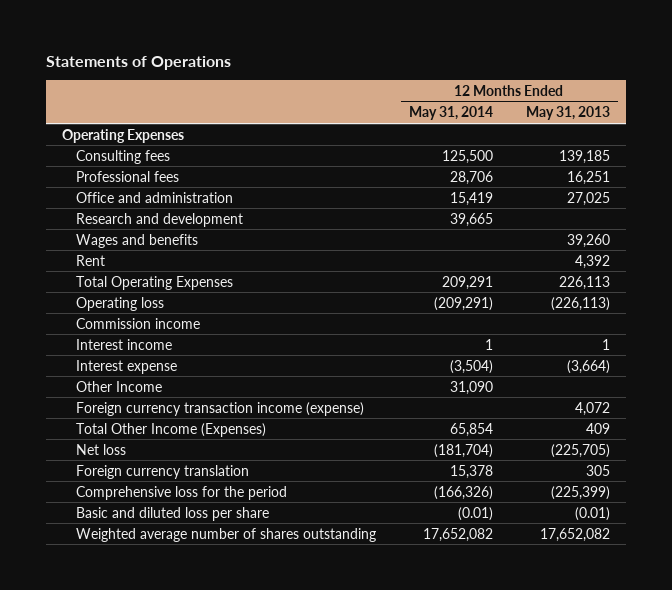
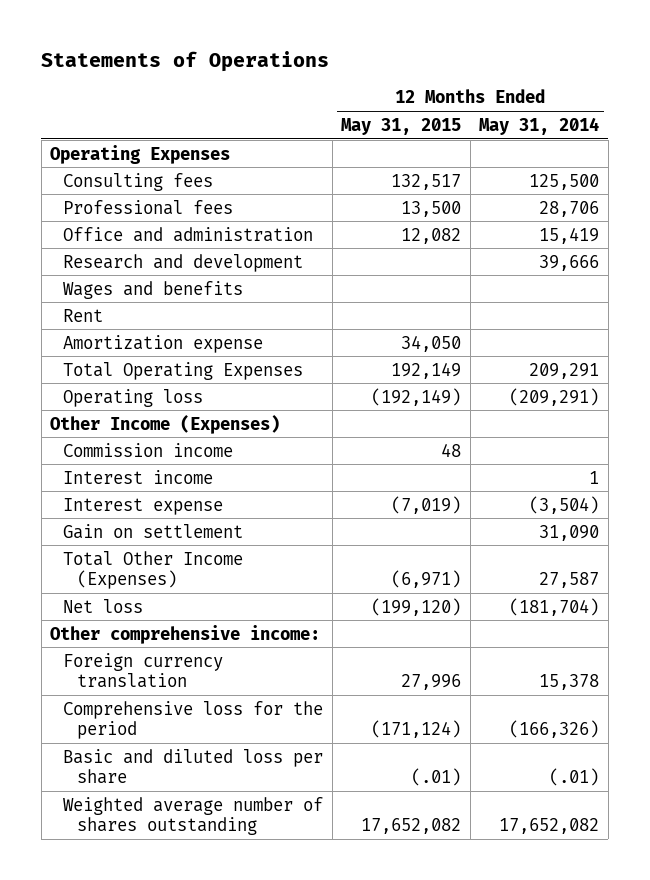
- | 12 Months Ended May 31, 2014 | 12 Months Ended May 31, 2013
+ | 12 Months Ended May 31, 2015 | 12 Months Ended May 31, 2014
- Research and development | 39,665 |
+ Research and development | | 39,666
+ Amortization expense | 34,050 |
+ Other Income (Expenses)
- Other Income | 31,090 |
- Foreign currency transaction income (expense) | | 4,072
- Total Other Income (Expenses) | 65,854 | 409
+ Gain on settlement | | 31,090
+ Total Other Income (Expenses) | (6,971) | 27,587
+ Other comprehensive income:
- Basic and diluted loss per share | (0.01) | (0.01)
+ Basic and diluted loss per share | (.01) | (.01)

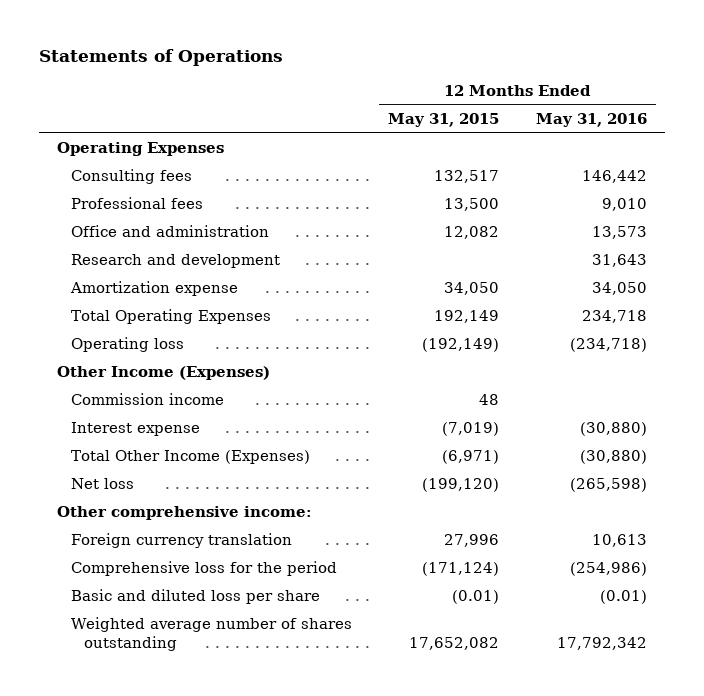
- | 12 Months Ended May 31, 2015 | 12 Months Ended May 31, 2014
+ | 12 Months Ended May 31, 2015 | 12 Months Ended May 31, 2016
- Wages and benefits
- Rent
- Interest income | | 1
- Gain on settlement | | 31,090
- Basic and diluted loss per share | (.01) | (.01)
+ Basic and diluted loss per share | (0.01) | (0.01)

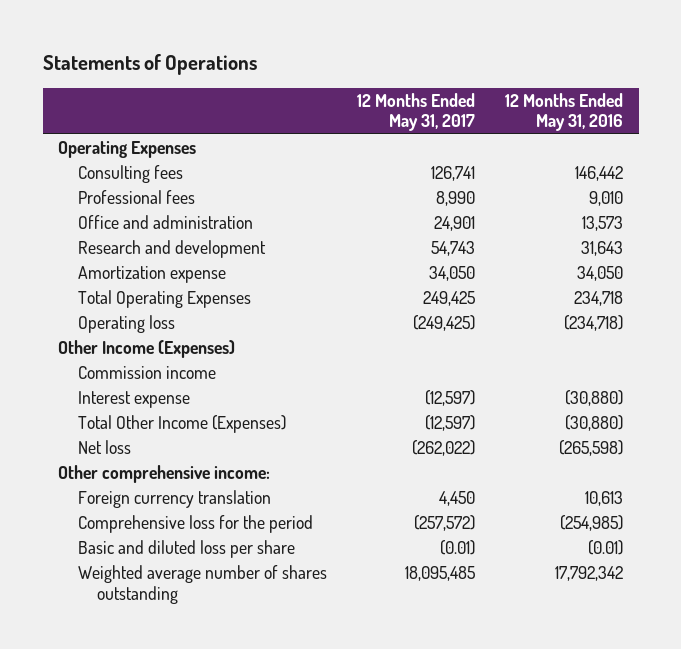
- | 12 Months Ended May 31, 2015 | 12 Months Ended May 31, 2016
+ | 12 Months Ended May 31, 2017 | 12 Months Ended May 31, 2016
- Comprehensive loss for the period | (171,124) | (254,986)
+ Comprehensive loss for the period | (257,572) | (254,985)

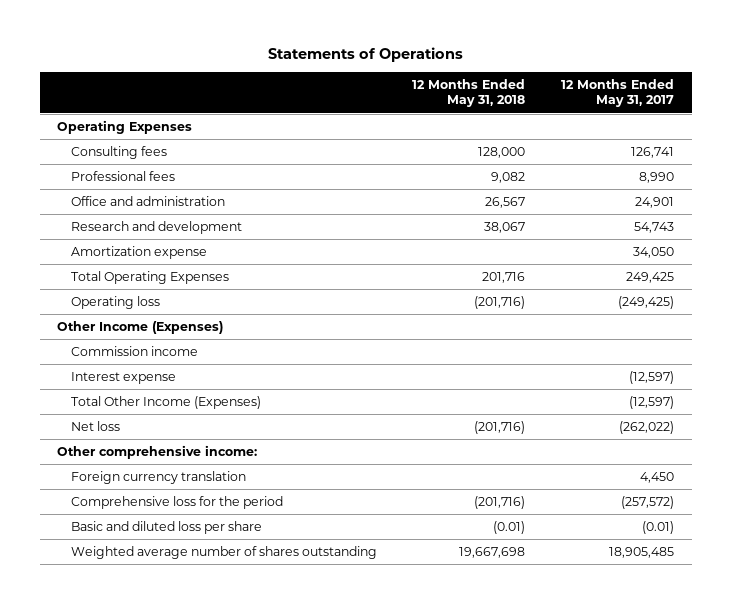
- | 12 Months Ended May 31, 2017 | 12 Months Ended May 31, 2016
+ | 12 Months Ended May 31, 2018 | 12 Months Ended May 31, 2017
- Weighted average number of shares outstanding | 18,095,485 | 17,792,342
+ Weighted average number of shares outstanding | 19,667,698 | 18,905,485

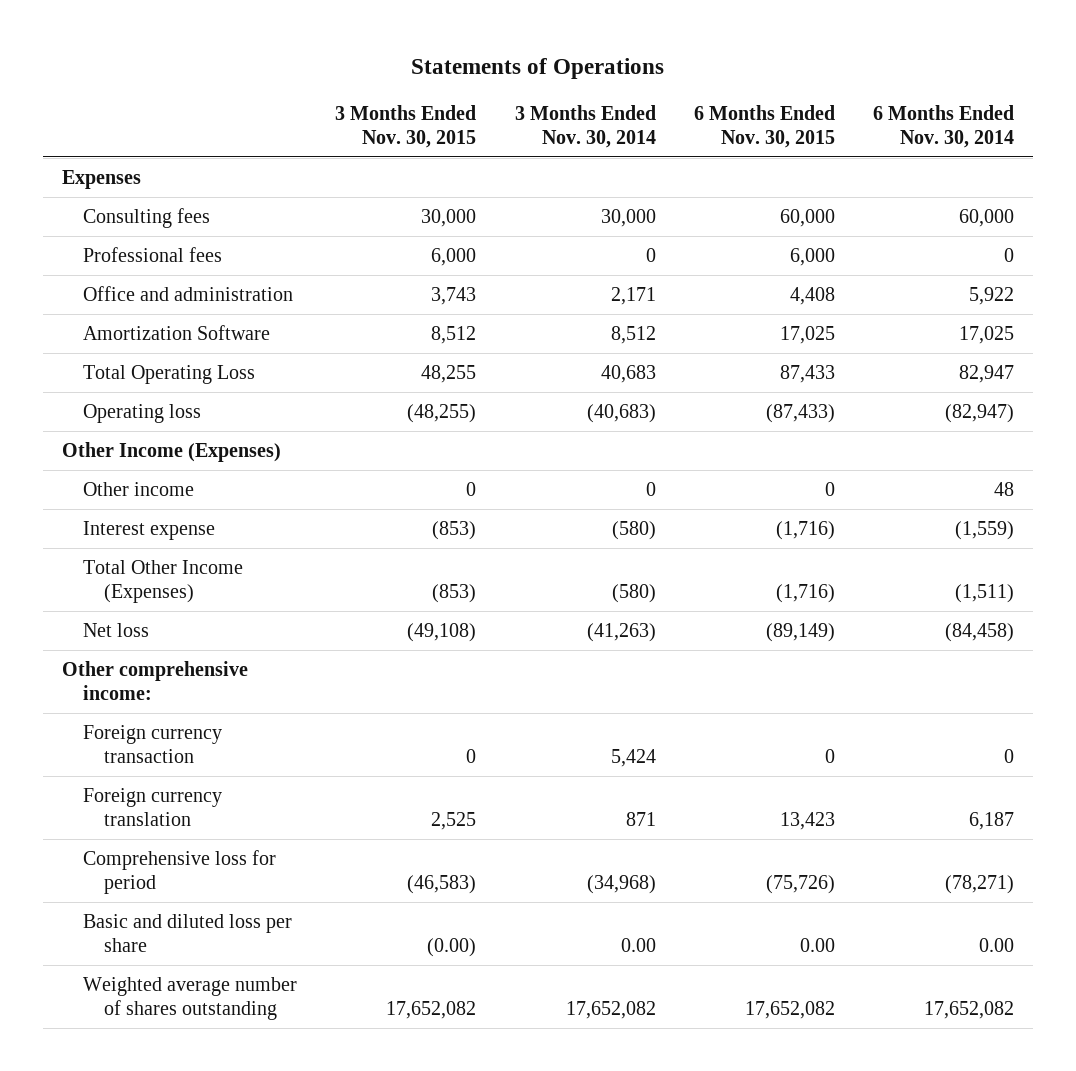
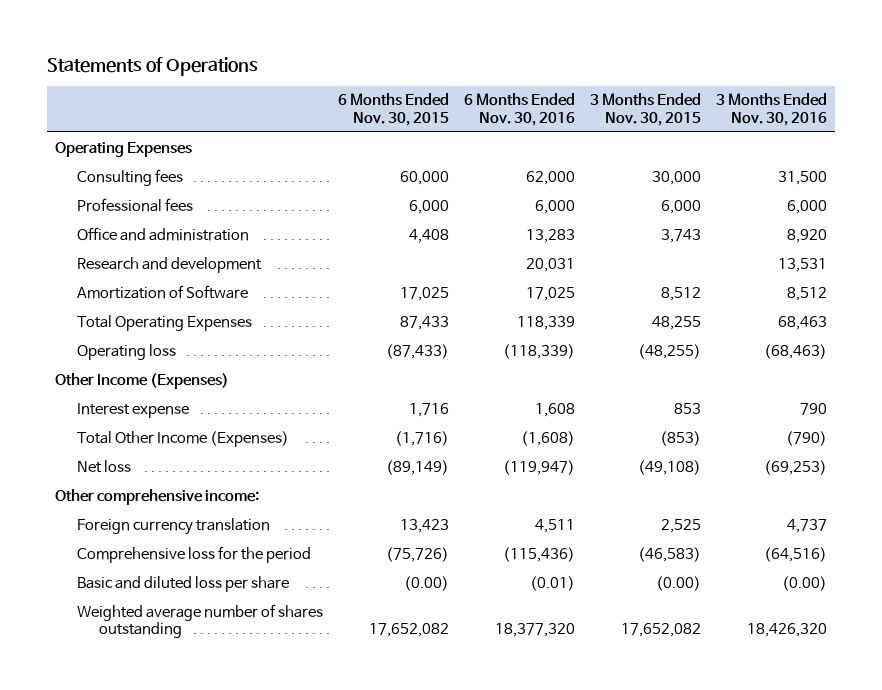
- | 3 Months Ended Nov. 30, 2015 | 3 Months Ended Nov. 30, 2014 | 6 Months Ended Nov. 30, 2015 | 6 Months Ended Nov. 30, 2014
+ | 6 Months Ended Nov. 30, 2015 | 6 Months Ended Nov. 30, 2016 | 3 Months Ended Nov. 30, 2015 | 3 Months Ended Nov. 30, 2016
- Expenses
+ Operating Expenses
- Amortization Software | 8,512 | 8,512 | 17,025 | 17,025
- Total Operating Loss | 48,255 | 40,683 | 87,433 | 82,947
+ Research and development | | 20,031 | | 13,531
+ Amortization of Software | 17,025 | 17,025 | 8,512 | 8,512
+ Total Operating Expenses | 87,433 | 118,339 | 48,255 | 68,463
- Other income | 0 | 0 | 0 | 48
- Interest expense | (853) | (580) | (1,716) | (1,559)
+ Interest expense | 1,716 | 1,608 | 853 | 790
- Foreign currency transaction | 0 | 5,424 | 0 | 0
- Comprehensive loss for period | (46,583) | (34,968) | (75,726) | (78,271)
- Basic and diluted loss per share | (0.00) | 0.00 | 0.00 | 0.00
+ Comprehensive loss for the period | (75,726) | (115,436) | (46,583) | (64,516)
+ Basic and diluted loss per share | (0.00) | (0.01) | (0.00) | (0.00)

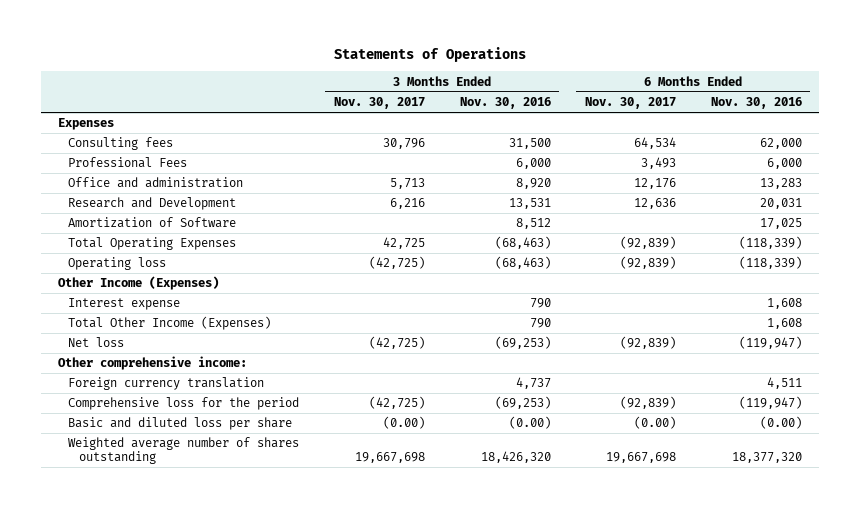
- | 6 Months Ended Nov. 30, 2015 | 6 Months Ended Nov. 30, 2016 | 3 Months Ended Nov. 30, 2015 | 3 Months Ended Nov. 30, 2016
+ | 3 Months Ended Nov. 30, 2017 | 3 Months Ended Nov. 30, 2016 | 6 Months Ended Nov. 30, 2017 | 6 Months Ended Nov. 30, 2016
- Operating Expenses
+ Expenses
- Professional fees | 6,000 | 6,000 | 6,000 | 6,000
+ Professional Fees | | 6,000 | 3,493 | 6,000
- Research and development | | 20,031 | | 13,531
+ Research and Development | 6,216 | 13,531 | 12,636 | 20,031
- Total Operating Expenses | 87,433 | 118,339 | 48,255 | 68,463
+ Total Operating Expenses | 42,725 | (68,463) | (92,839) | (118,339)
- Total Other Income (Expenses) | (1,716) | (1,608) | (853) | (790)
+ Total Other Income (Expenses) | | 790 | | 1,608
- Comprehensive loss for the period | (75,726) | (115,436) | (46,583) | (64,516)
- Basic and diluted loss per share | (0.00) | (0.01) | (0.00) | (0.00)
+ Comprehensive loss for the period | (42,725) | (69,253) | (92,839) | (119,947)
+ Basic and diluted loss per share | (0.00) | (0.00) | (0.00) | (0.00)

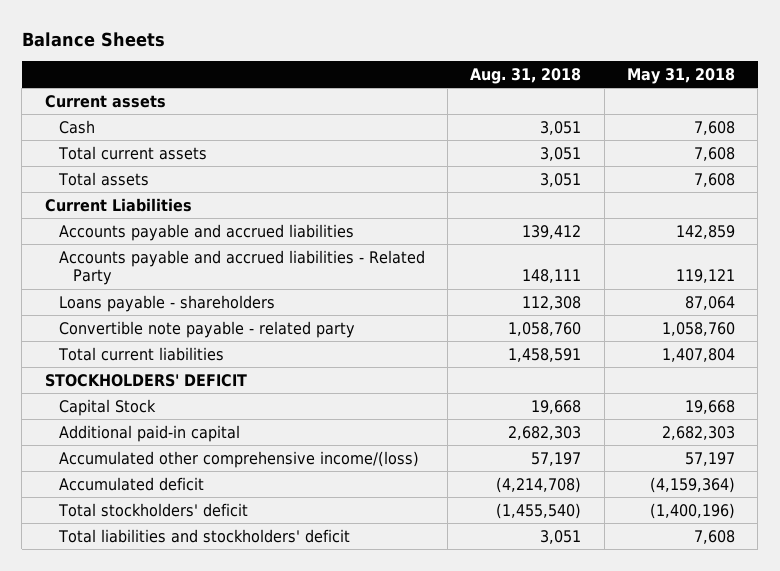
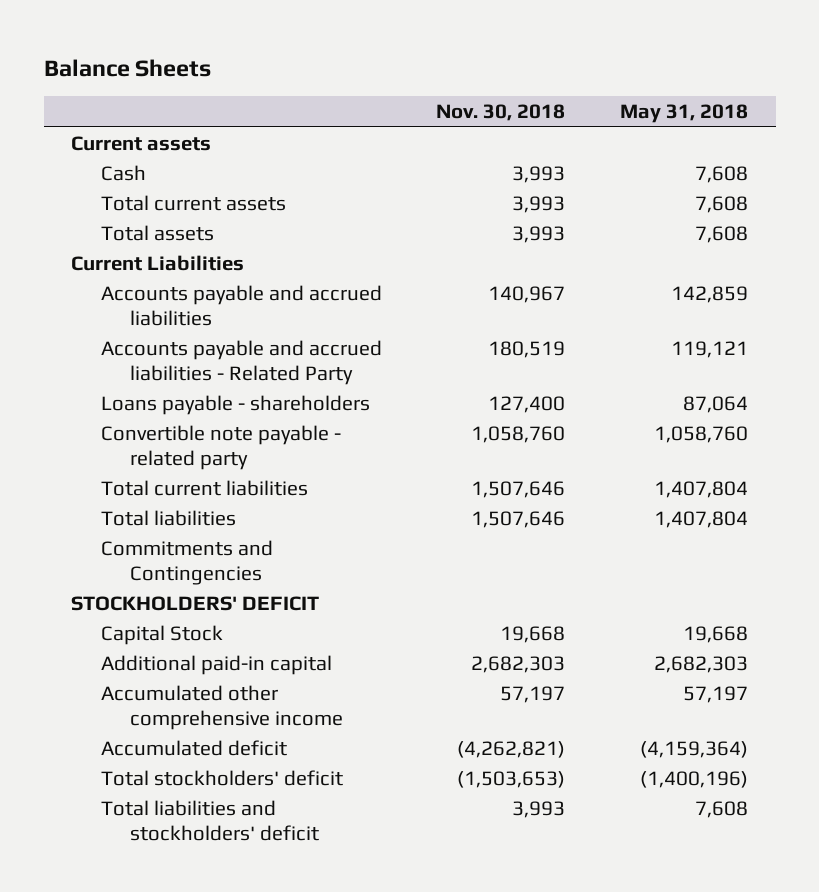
- | Aug. 31, 2018 | May 31, 2018
+ | Nov. 30, 2018 | May 31, 2018
+ Total liabilities | 1,507,646 | 1,407,804
+ Commitments and Contingencies
- Accumulated other comprehensive income/(loss) | 57,197 | 57,197
+ Accumulated other comprehensive income | 57,197 | 57,197

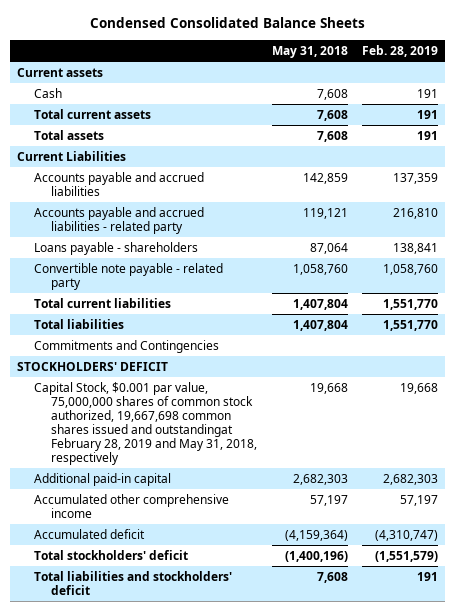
- Balance Sheets
+ Condensed Consolidated Balance Sheets
- | Nov. 30, 2018 | May 31, 2018
+ | May 31, 2018 | Feb. 28, 2019
- Accounts payable and accrued liabilities - Related Party | 180,519 | 119,121
+ Accounts payable and accrued liabilities - related party | 119,121 | 216,810
- Capital Stock | 19,668 | 19,668
+ Capital Stock, $0.001 par value, 75,000,000 shares of common stock authorized, 19,667,698 common shares issued and outstandingat February 28, 2019 and May 31, 2018, respectively | 19,668 | 19,668

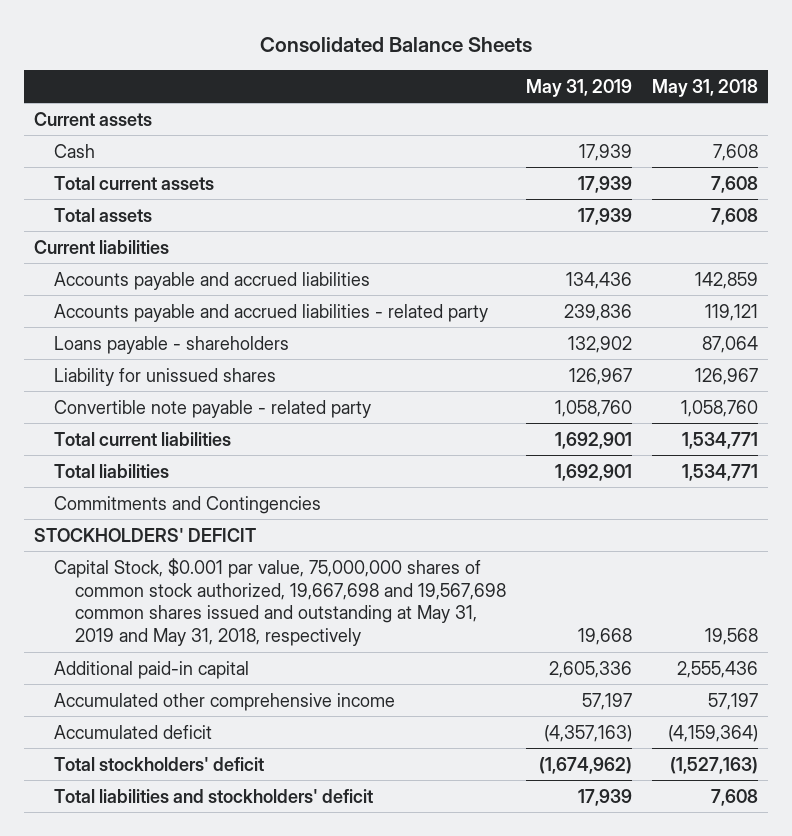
- Condensed Consolidated Balance Sheets
+ Consolidated Balance Sheets
- | May 31, 2018 | Feb. 28, 2019
+ | May 31, 2019 | May 31, 2018
- Current Liabilities
+ Current liabilities
+ Liability for unissued shares | 126,967 | 126,967
- Total current liabilities | 1,407,804 | 1,551,770
- Total liabilities | 1,407,804 | 1,551,770
+ Total current liabilities | 1,692,901 | 1,534,771
+ Total liabilities | 1,692,901 | 1,534,771
- Capital Stock, $0.001 par value, 75,000,000 shares of common stock authorized, 19,667,698 common shares issued and outstandingat February 28, 2019 and May 31, 2018, respectively | 19,668 | 19,668
- Additional paid-in capital | 2,682,303 | 2,682,303
+ Capital Stock, $0.001 par value, 75,000,000 shares of common stock authorized, 19,667,698 and 19,567,698 common shares issued and outstanding at May 31, 2019 and May 31, 2018, respectively | 19,668 | 19,568
+ Additional paid-in capital | 2,605,336 | 2,555,436
- Total stockholders' deficit | (1,400,196) | (1,551,579)
+ Total stockholders' deficit | (1,674,962) | (1,527,163)

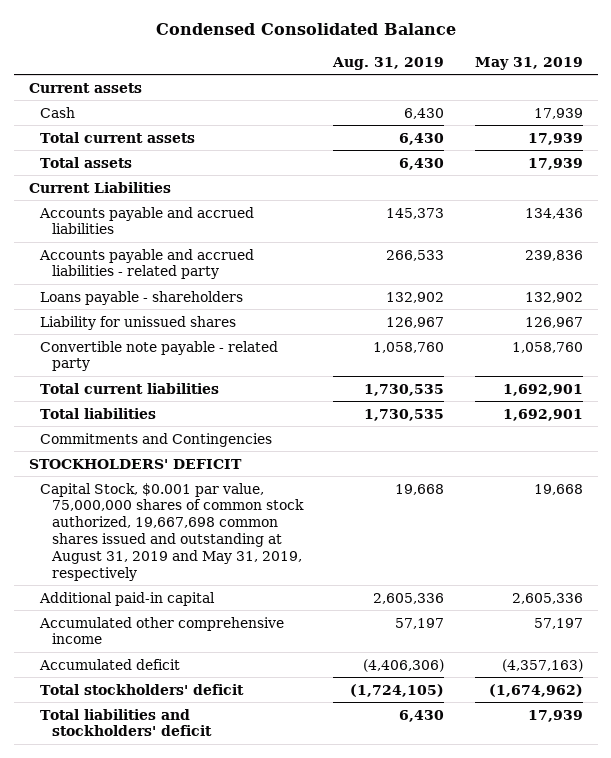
- Consolidated Balance Sheets
+ Condensed Consolidated Balance
- | May 31, 2019 | May 31, 2018
+ | Aug. 31, 2019 | May 31, 2019
- Current liabilities
+ Current Liabilities
- Capital Stock, $0.001 par value, 75,000,000 shares of common stock authorized, 19,667,698 and 19,567,698 common shares issued and outstanding at May 31, 2019 and May 31, 2018, respectively | 19,668 | 19,568
+ Capital Stock, $0.001 par value, 75,000,000 shares of common stock authorized, 19,667,698 common shares issued and outstanding at August 31, 2019 and May 31, 2019, respectively | 19,668 | 19,668

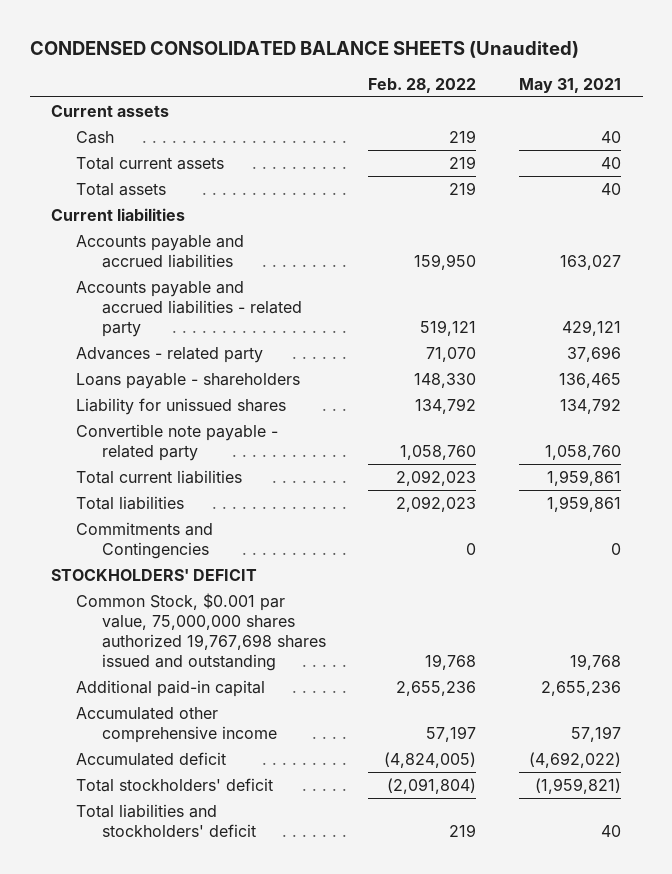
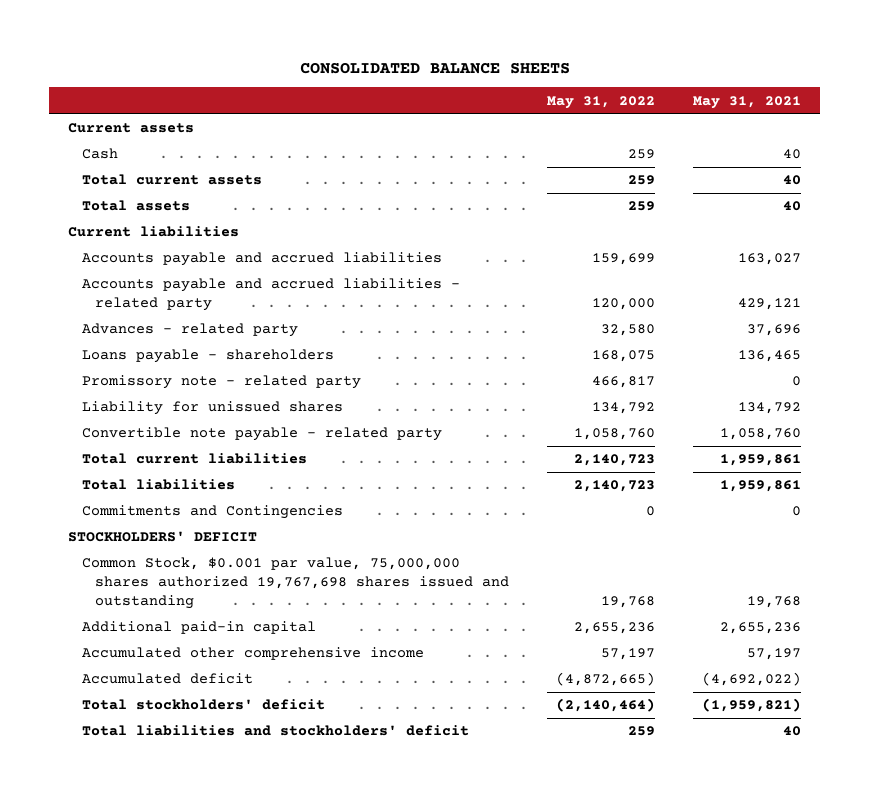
- CONDENSED CONSOLIDATED BALANCE SHEETS (Unaudited)
+ CONSOLIDATED BALANCE SHEETS
- | Feb. 28, 2022 | May 31, 2021
+ | May 31, 2022 | May 31, 2021
+ Promissory note - related party | 466,817 | 0

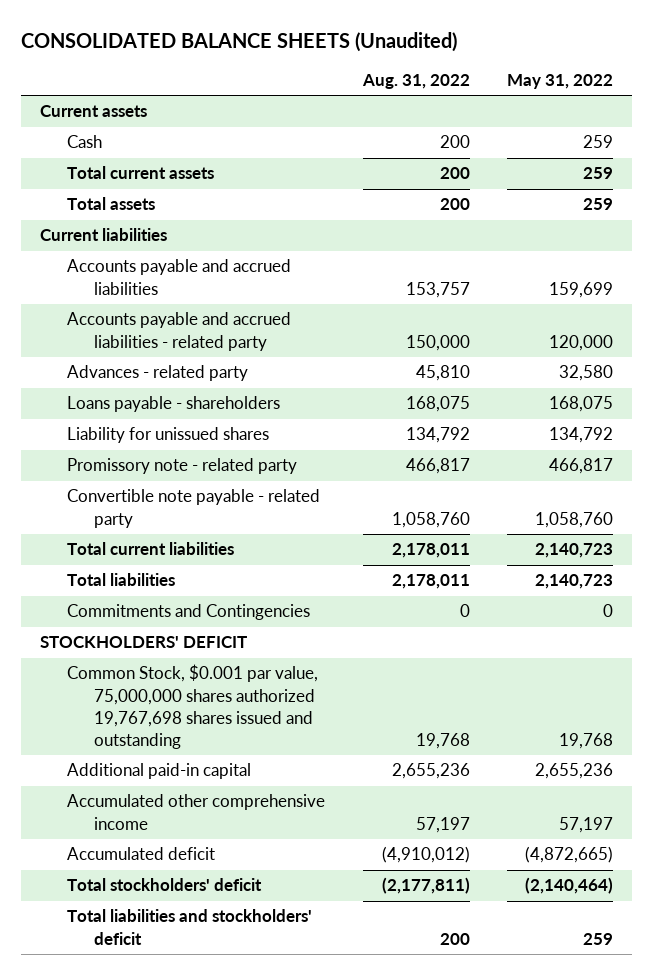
- CONSOLIDATED BALANCE SHEETS
+ CONSOLIDATED BALANCE SHEETS (Unaudited)
- | May 31, 2022 | May 31, 2021
+ | Aug. 31, 2022 | May 31, 2022
moved down: Promissory note - related party | 466,817 | 466,817

